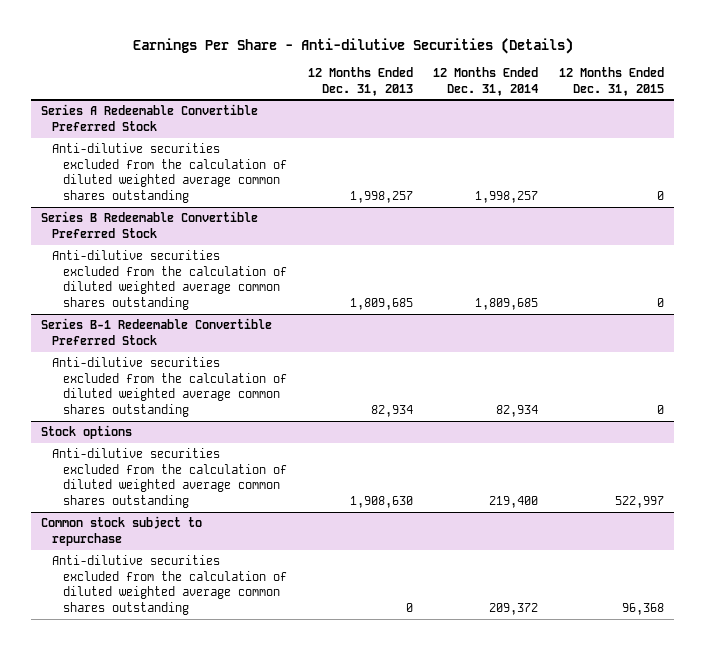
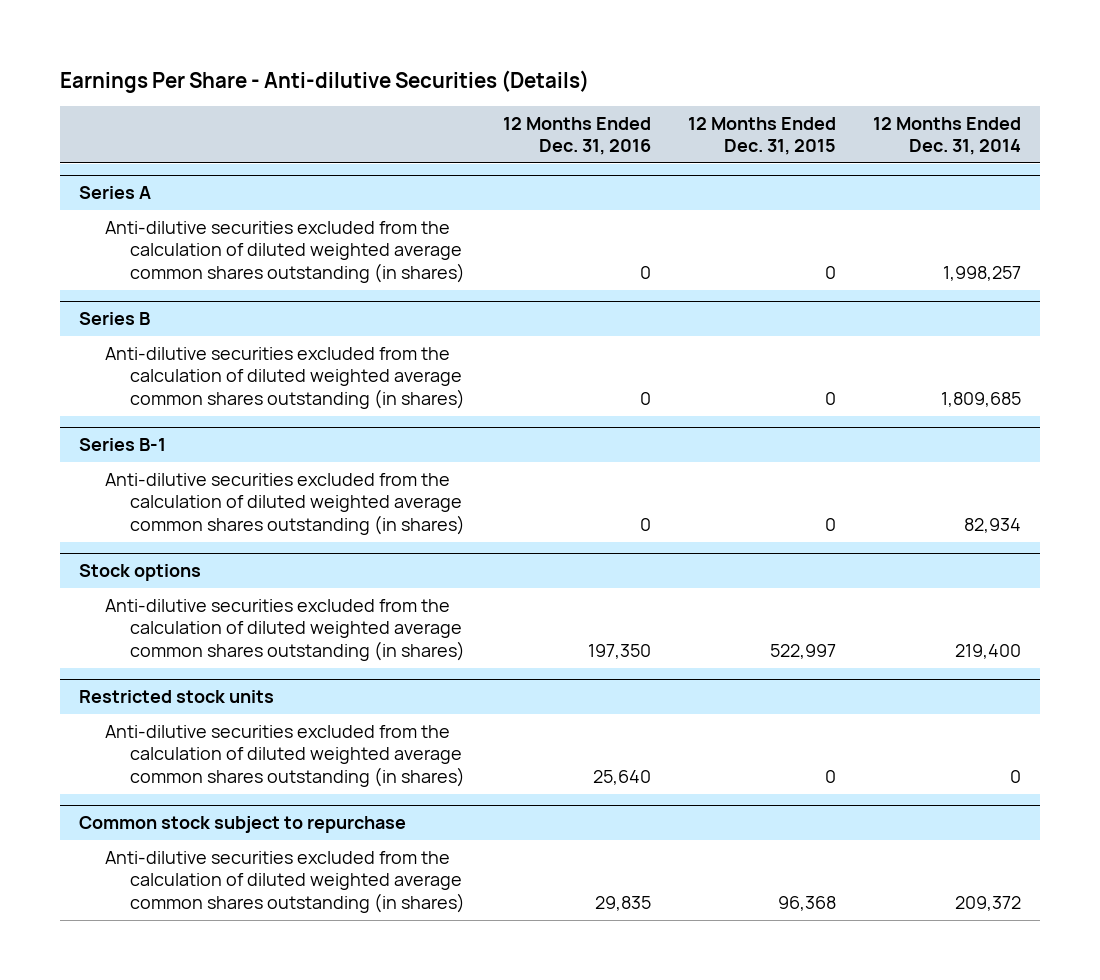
- | 12 Months Ended Dec. 31, 2013 | 12 Months Ended Dec. 31, 2014 | 12 Months Ended Dec. 31, 2015
+ | 12 Months Ended Dec. 31, 2016 | 12 Months Ended Dec. 31, 2015 | 12 Months Ended Dec. 31, 2014
- Series A Redeemable Convertible Preferred Stock
- Anti-dilutive securities excluded from the calculation of diluted weighted average common shares outstanding | 1,998,257 | 1,998,257 | 0
- Series B Redeemable Convertible Preferred Stock
- Anti-dilutive securities excluded from the calculation of diluted weighted average common shares outstanding | 1,809,685 | 1,809,685 | 0
- Series B-1 Redeemable Convertible Preferred Stock
- Anti-dilutive securities excluded from the calculation of diluted weighted average common shares outstanding | 82,934 | 82,934 | 0
+ Series A
+ Anti-dilutive securities excluded from the calculation of diluted weighted average common shares outstanding (in shares) | 0 | 0 | 1,998,257
+ Series B
+ Anti-dilutive securities excluded from the calculation of diluted weighted average common shares outstanding (in shares) | 0 | 0 | 1,809,685
+ Series B-1
+ Anti-dilutive securities excluded from the calculation of diluted weighted average common shares outstanding (in shares) | 0 | 0 | 82,934
@ Stock options
- Anti-dilutive securities excluded from the calculation of diluted weighted average common shares outstanding | 1,908,630 | 219,400 | 522,997
+ Anti-dilutive securities excluded from the calculation of diluted weighted average common shares outstanding (in shares) | 197,350 | 522,997 | 219,400
+ Restricted stock units
+ Anti-dilutive securities excluded from the calculation of diluted weighted average common shares outstanding (in shares) | 25,640 | 0 | 0
@ Common stock subject to repurchase
- Anti-dilutive securities excluded from the calculation of diluted weighted average common shares outstanding | 0 | 209,372 | 96,368
+ Anti-dilutive securities excluded from the calculation of diluted weighted average common shares outstanding (in shares) | 29,835 | 96,368 | 209,372

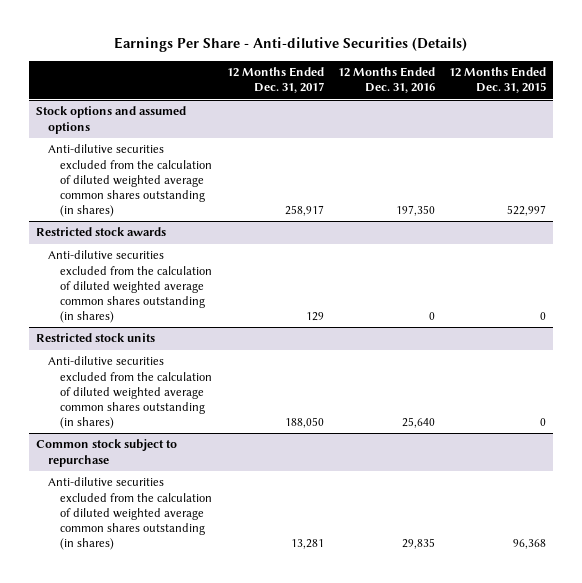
- | 12 Months Ended Dec. 31, 2016 | 12 Months Ended Dec. 31, 2015 | 12 Months Ended Dec. 31, 2014
+ | 12 Months Ended Dec. 31, 2017 | 12 Months Ended Dec. 31, 2016 | 12 Months Ended Dec. 31, 2015
- Series A
- Anti-dilutive securities excluded from the calculation of diluted weighted average common shares outstanding (in shares) | 0 | 0 | 1,998,257
- Series B
- Anti-dilutive securities excluded from the calculation of diluted weighted average common shares outstanding (in shares) | 0 | 0 | 1,809,685
- Series B-1
- Anti-dilutive securities excluded from the calculation of diluted weighted average common shares outstanding (in shares) | 0 | 0 | 82,934
- Stock options
+ Stock options and assumed options
+ Restricted stock awards
+ Anti-dilutive securities excluded from the calculation of diluted weighted average common shares outstanding (in shares) | 129 | 0 | 0

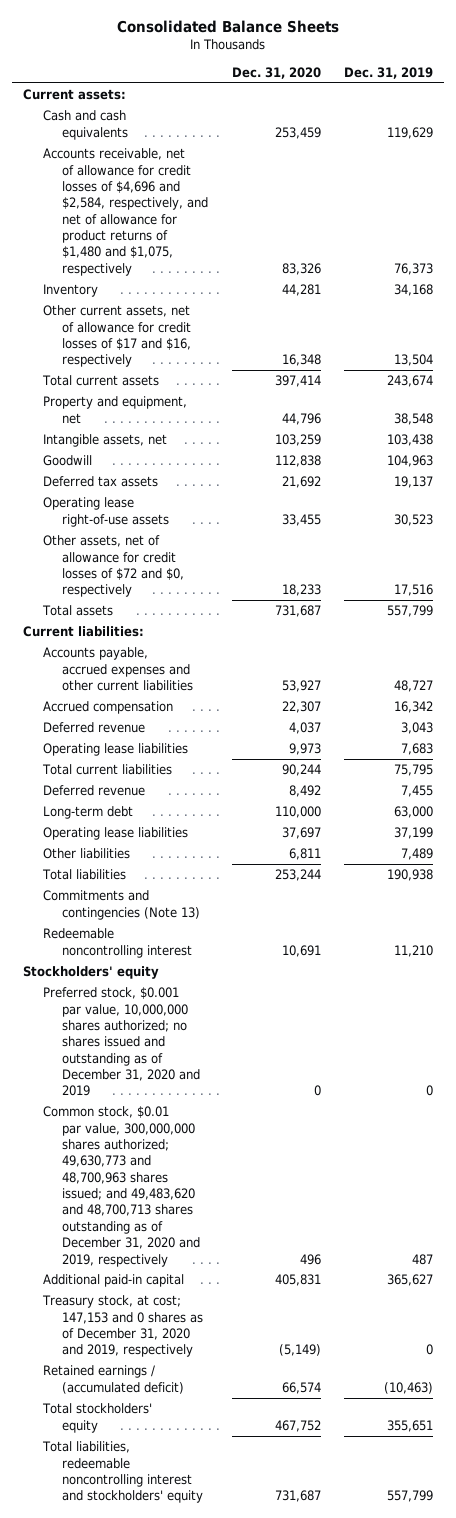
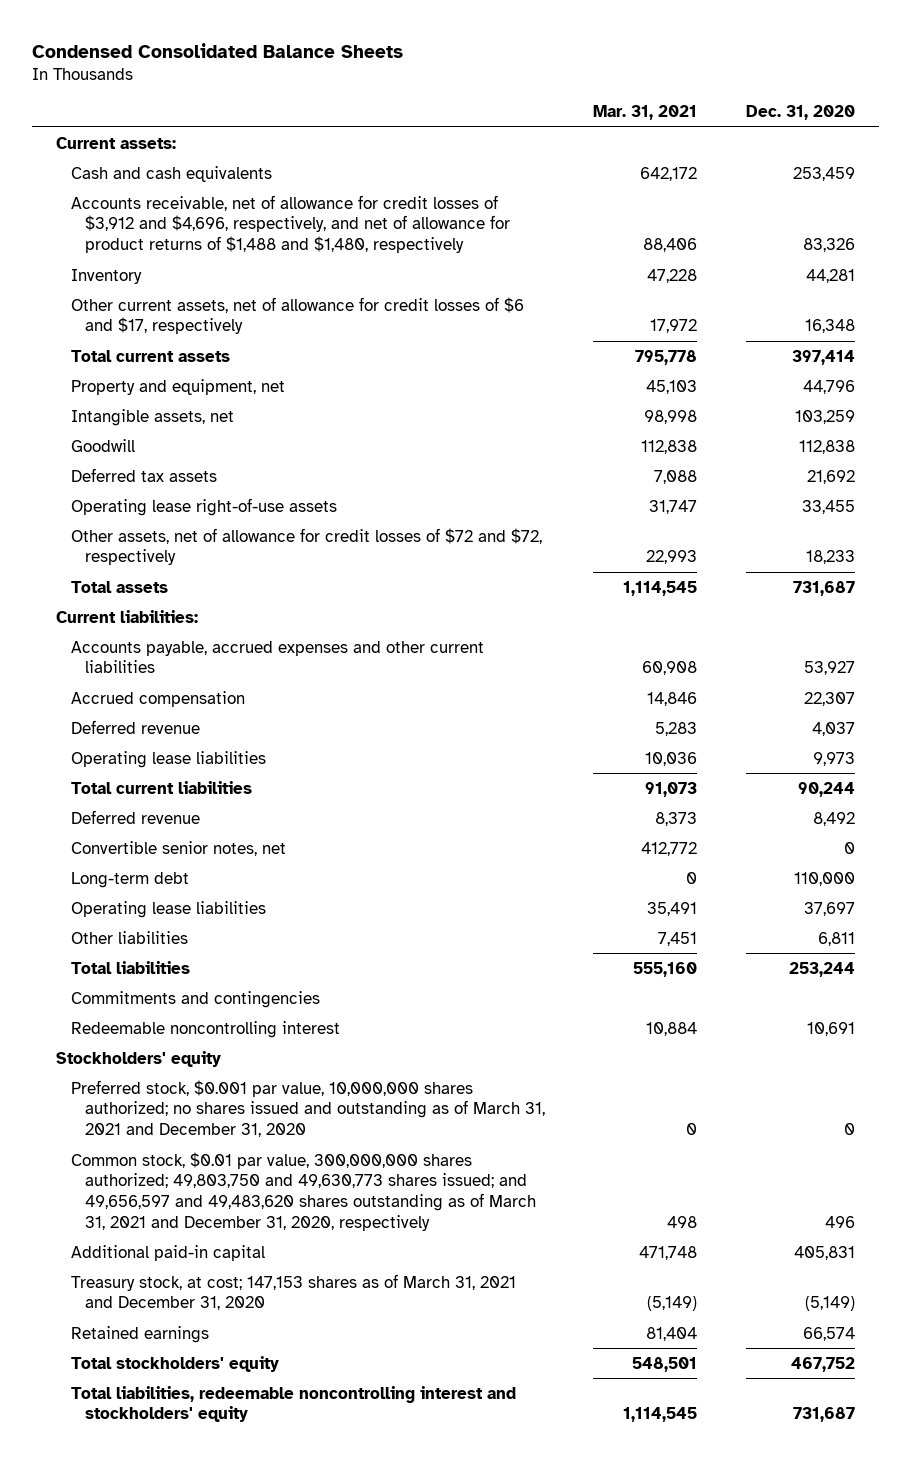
- Consolidated Balance Sheets
+ Condensed Consolidated Balance Sheets
- | Dec. 31, 2020 | Dec. 31, 2019
+ | Mar. 31, 2021 | Dec. 31, 2020
- Accounts receivable, net of allowance for credit losses of $4,696 and $2,584, respectively, and net of allowance for product returns of $1,480 and $1,075, respectively | 83,326 | 76,373
+ Accounts receivable, net of allowance for credit losses of $3,912 and $4,696, respectively, and net of allowance for product returns of $1,488 and $1,480, respectively | 88,406 | 83,326
- Other current assets, net of allowance for credit losses of $17 and $16, respectively | 16,348 | 13,504
+ Other current assets, net of allowance for credit losses of $6 and $17, respectively | 17,972 | 16,348
- Other assets, net of allowance for credit losses of $72 and $0, respectively | 18,233 | 17,516
+ Other assets, net of allowance for credit losses of $72 and $72, respectively | 22,993 | 18,233
+ Convertible senior notes, net | 412,772 | 0
- Commitments and contingencies (Note 13)
+ Commitments and contingencies
- Preferred stock, $0.001 par value, 10,000,000 shares authorized; no shares issued and outstanding as of December 31, 2020 and 2019 | 0 | 0
- Common stock, $0.01 par value, 300,000,000 shares authorized; 49,630,773 and 48,700,963 shares issued; and 49,483,620 and 48,700,713 shares outstanding as of December 31, 2020 and 2019, respectively | 496 | 487
+ Preferred stock, $0.001 par value, 10,000,000 shares authorized; no shares issued and outstanding as of March 31, 2021 and December 31, 2020 | 0 | 0
+ Common stock, $0.01 par value, 300,000,000 shares authorized; 49,803,750 and 49,630,773 shares issued; and 49,656,597 and 49,483,620 shares outstanding as of March 31, 2021 and December 31, 2020, respectively | 498 | 496
- Treasury stock, at cost; 147,153 and 0 shares as of December 31, 2020 and 2019, respectively | (5,149) | 0
- Retained earnings / (accumulated deficit) | 66,574 | (10,463)
+ Treasury stock, at cost; 147,153 shares as of March 31, 2021 and December 31, 2020 | (5,149) | (5,149)
+ Retained earnings | 81,404 | 66,574

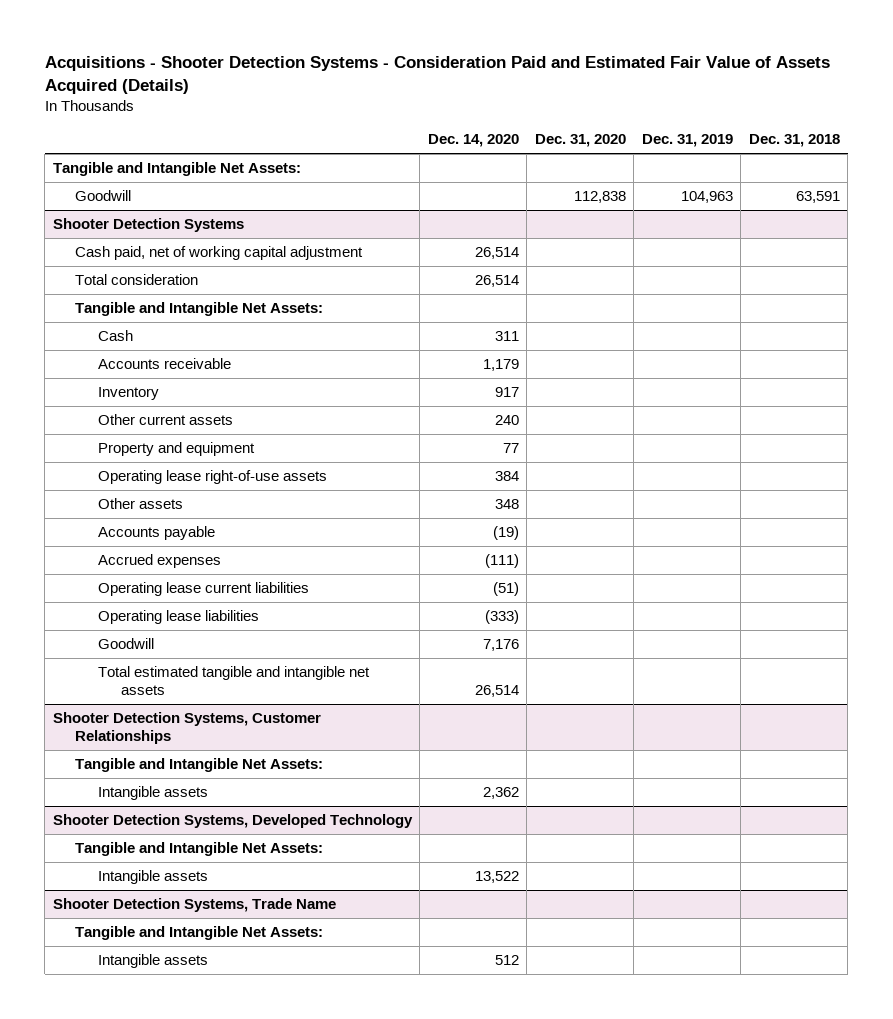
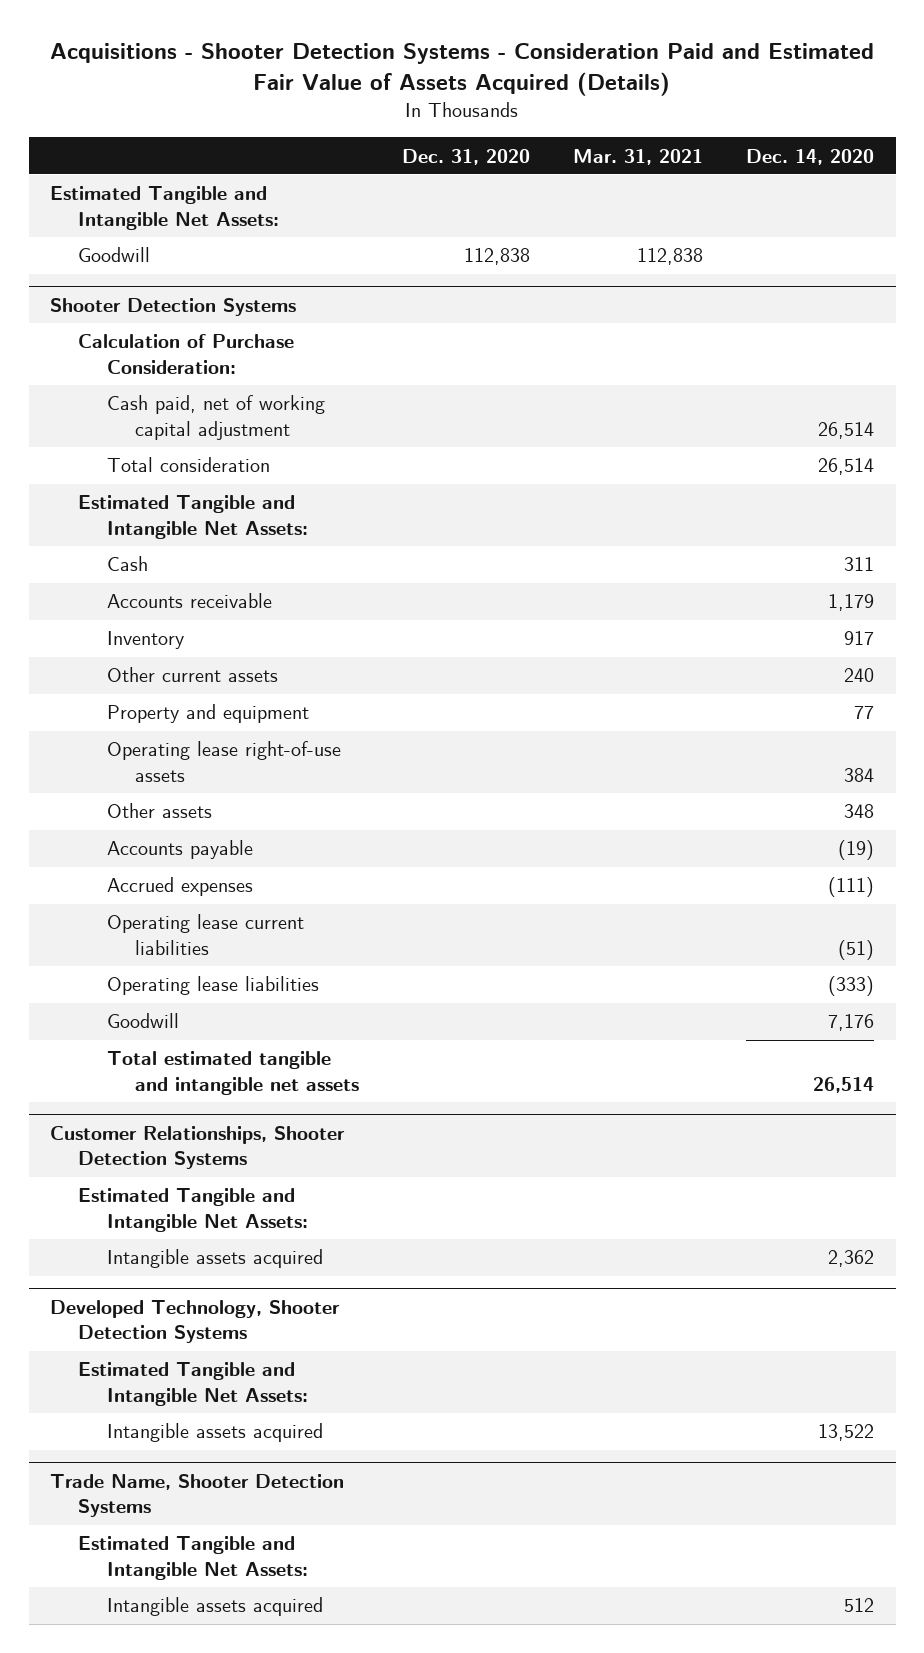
- | Dec. 14, 2020 | Dec. 31, 2020 | Dec. 31, 2019 | Dec. 31, 2018
+ | Dec. 31, 2020 | Mar. 31, 2021 | Dec. 14, 2020
- Tangible and Intangible Net Assets:
+ Estimated Tangible and Intangible Net Assets:
@ Shooter Detection Systems
+ Calculation of Purchase Consideration:
- Tangible and Intangible Net Assets:
+ Estimated Tangible and Intangible Net Assets:
- Shooter Detection Systems, Customer Relationships
- Tangible and Intangible Net Assets:
- Intangible assets | 2,362 | | |
- Shooter Detection Systems, Developed Technology
- Tangible and Intangible Net Assets:
- Intangible assets | 13,522 | | |
- Shooter Detection Systems, Trade Name
- Tangible and Intangible Net Assets:
- Intangible assets | 512 | | |
+ Customer Relationships, Shooter Detection Systems
+ Estimated Tangible and Intangible Net Assets:
+ Intangible assets acquired | | | 2,362
+ Developed Technology, Shooter Detection Systems
+ Estimated Tangible and Intangible Net Assets:
+ Intangible assets acquired | | | 13,522
+ Trade Name, Shooter Detection Systems
+ Estimated Tangible and Intangible Net Assets:
+ Intangible assets acquired | | | 512

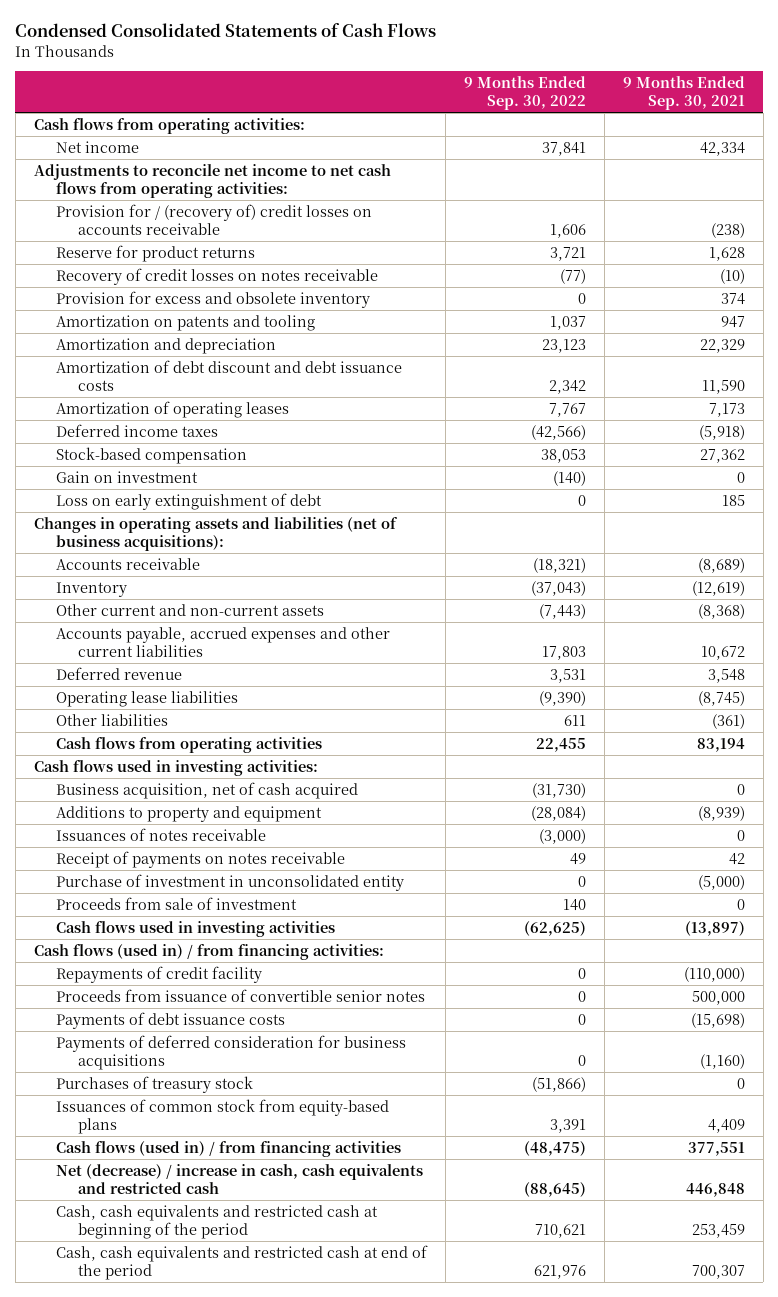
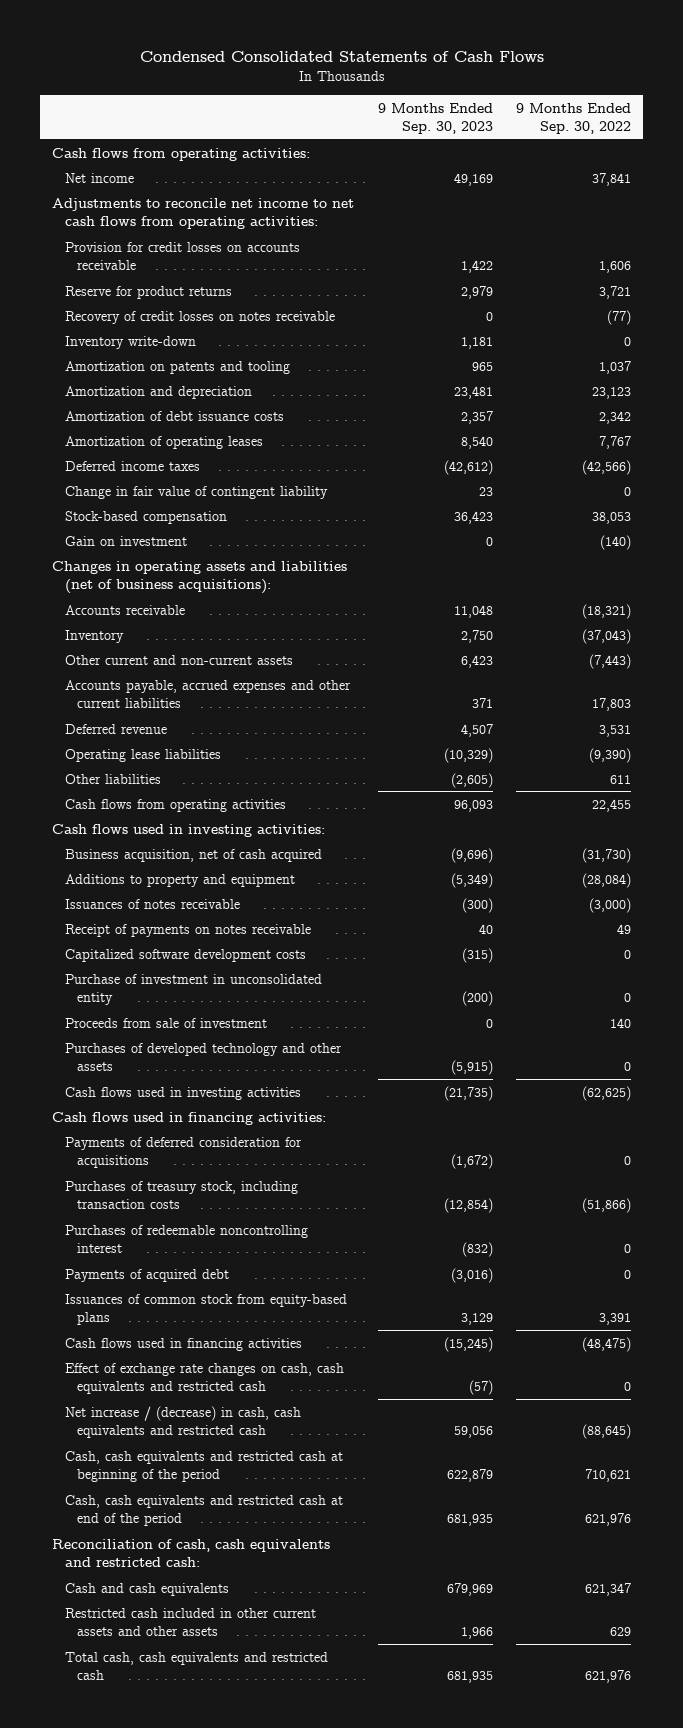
- | 9 Months Ended Sep. 30, 2022 | 9 Months Ended Sep. 30, 2021
+ | 9 Months Ended Sep. 30, 2023 | 9 Months Ended Sep. 30, 2022
- Provision for / (recovery of) credit losses on accounts receivable | 1,606 | (238)
+ Provision for credit losses on accounts receivable | 1,422 | 1,606
- Provision for excess and obsolete inventory | 0 | 374
+ Inventory write-down | 1,181 | 0
- Amortization of debt discount and debt issuance costs | 2,342 | 11,590
+ Amortization of debt issuance costs | 2,357 | 2,342
+ Change in fair value of contingent liability | 23 | 0
- Loss on early extinguishment of debt | 0 | 185
+ Capitalized software development costs | (315) | 0
+ Purchases of developed technology and other assets | (5,915) | 0
- Cash flows (used in) / from financing activities:
- Repayments of credit facility | 0 | (110,000)
- Proceeds from issuance of convertible senior notes | 0 | 500,000
- Payments of debt issuance costs | 0 | (15,698)
- Payments of deferred consideration for business acquisitions | 0 | (1,160)
- Purchases of treasury stock | (51,866) | 0
+ Cash flows used in financing activities:
+ Payments of deferred consideration for acquisitions | (1,672) | 0
+ Purchases of treasury stock, including transaction costs | (12,854) | (51,866)
+ Purchases of redeemable noncontrolling interest | (832) | 0
+ Payments of acquired debt | (3,016) | 0
- Cash flows (used in) / from financing activities | (48,475) | 377,551
- Net (decrease) / increase in cash, cash equivalents and restricted cash | (88,645) | 446,848
+ Cash flows used in financing activities | (15,245) | (48,475)
+ Effect of exchange rate changes on cash, cash equivalents and restricted cash | (57) | 0
+ Net increase / (decrease) in cash, cash equivalents and restricted cash | 59,056 | (88,645)
+ Reconciliation of cash, cash equivalents and restricted cash:
+ Cash and cash equivalents | 679,969 | 621,347
+ Restricted cash included in other current assets and other assets | 1,966 | 629
+ Total cash, cash equivalents and restricted cash | 681,935 | 621,976

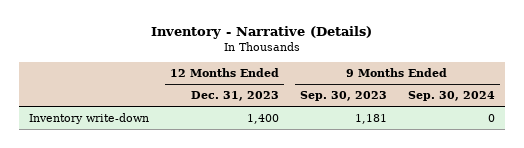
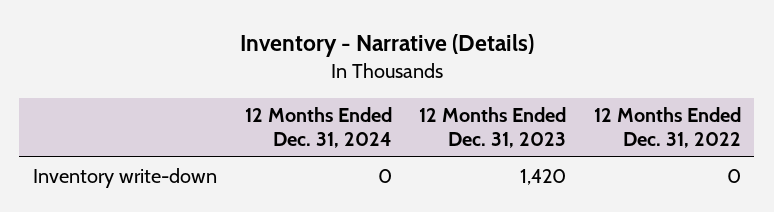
- | 12 Months Ended Dec. 31, 2023 | 9 Months Ended Sep. 30, 2023 | 9 Months Ended Sep. 30, 2024
+ | 12 Months Ended Dec. 31, 2024 | 12 Months Ended Dec. 31, 2023 | 12 Months Ended Dec. 31, 2022
- Inventory write-down | 1,400 | 1,181 | 0
+ Inventory write-down | 0 | 1,420 | 0

